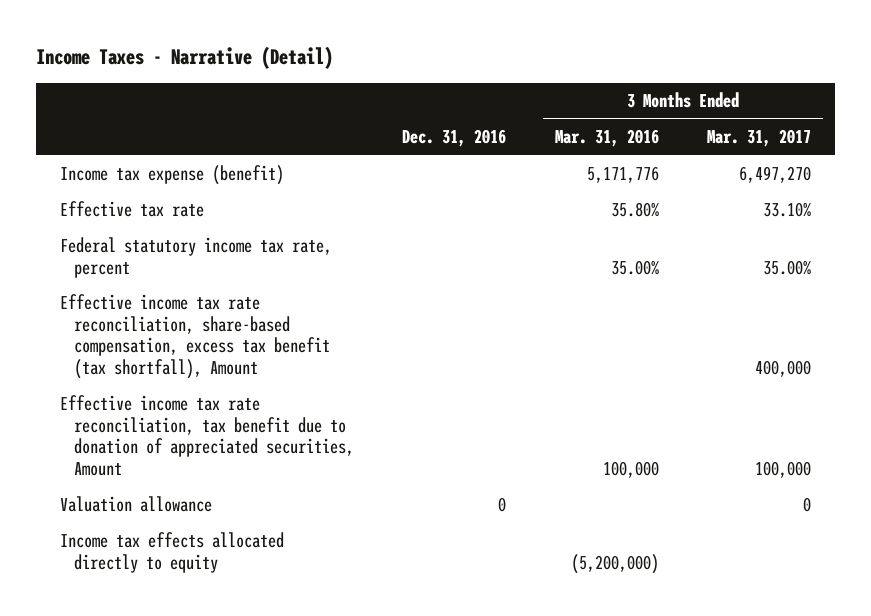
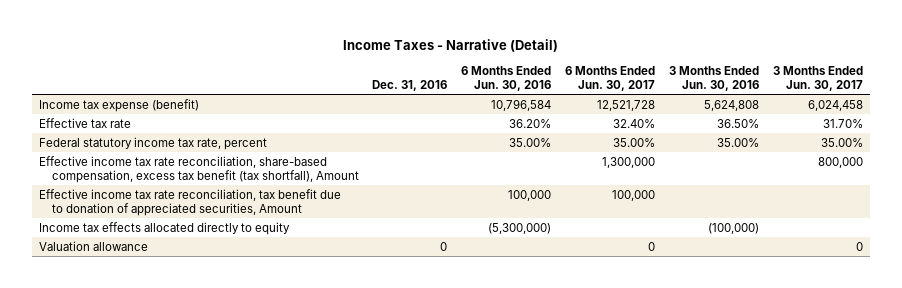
- | Dec. 31, 2016 | 3 Months Ended Mar. 31, 2016 | 3 Months Ended Mar. 31, 2017
+ | Dec. 31, 2016 | 6 Months Ended Jun. 30, 2016 | 6 Months Ended Jun. 30, 2017 | 3 Months Ended Jun. 30, 2016 | 3 Months Ended Jun. 30, 2017
moved down: Valuation allowance | 0 | | 0 | | 0

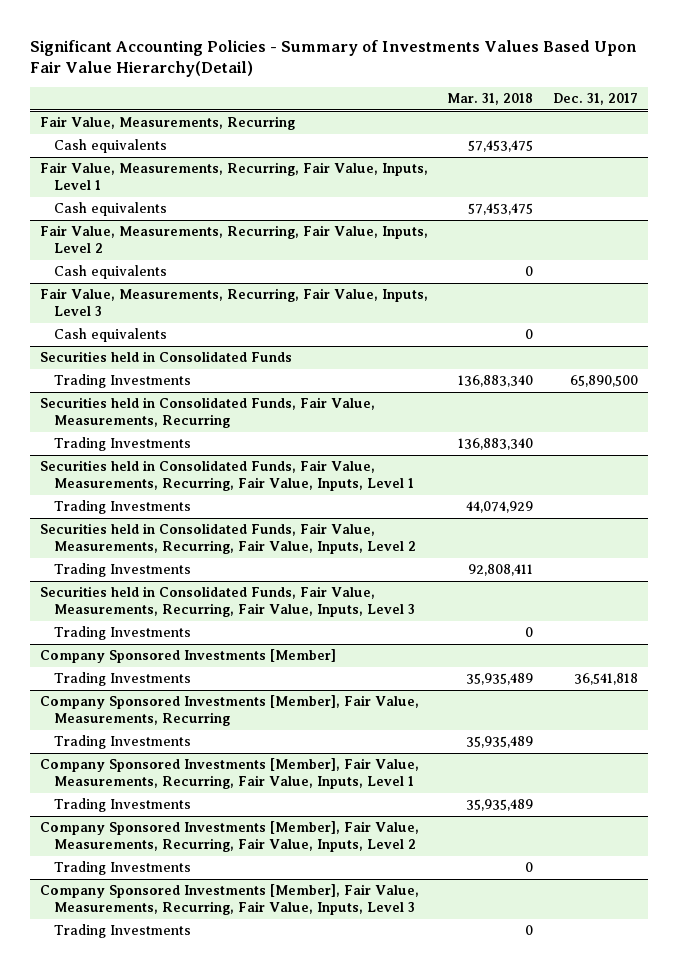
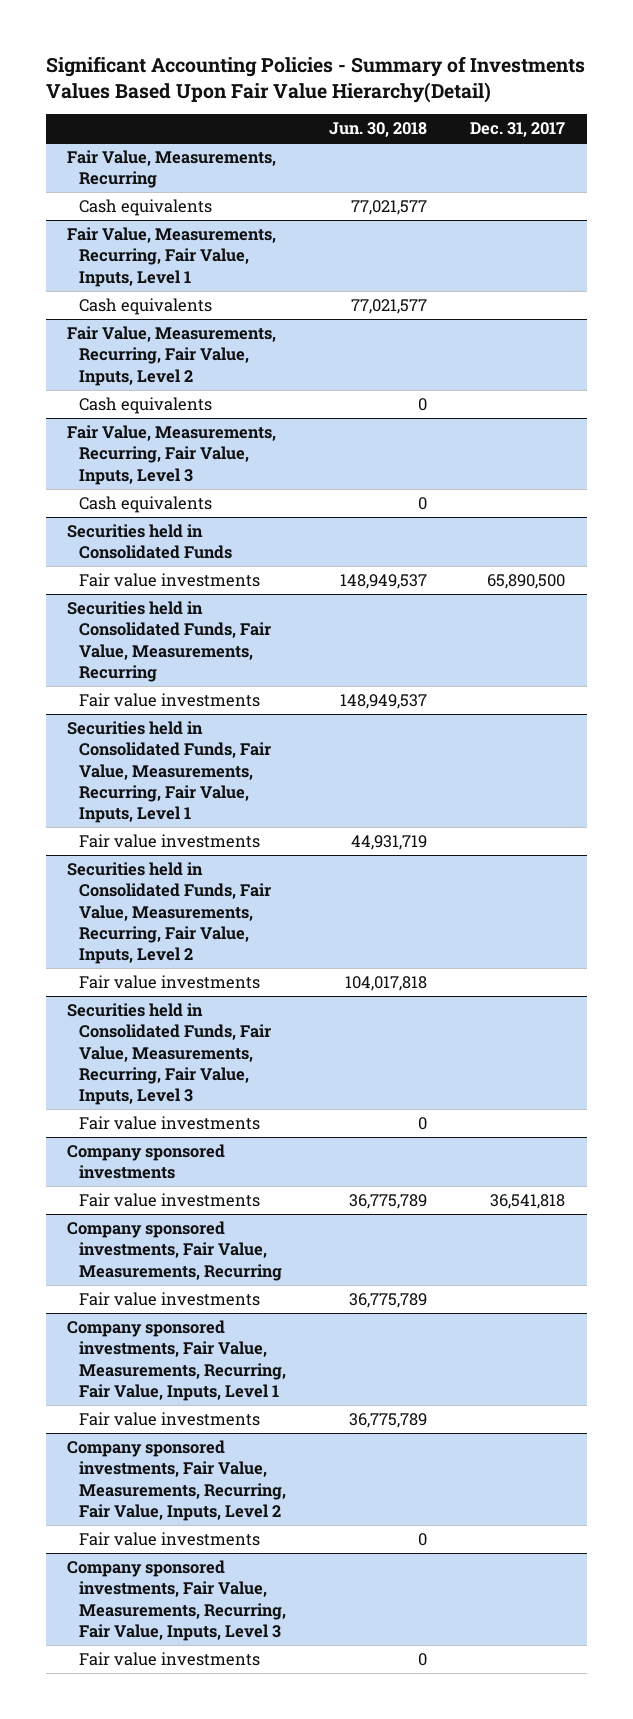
- | Mar. 31, 2018 | Dec. 31, 2017
+ | Jun. 30, 2018 | Dec. 31, 2017
@ Securities held in Consolidated Funds
- Trading Investments | 136,883,340 | 65,890,500
+ Fair value investments | 148,949,537 | 65,890,500
@ Securities held in Consolidated Funds, Fair Value, Measurements, Recurring
- Trading Investments | 136,883,340 |
+ Fair value investments | 148,949,537 |
@ Securities held in Consolidated Funds, Fair Value, Measurements, Recurring, Fair Value, Inputs, Level 1
- Trading Investments | 44,074,929 |
+ Fair value investments | 44,931,719 |
@ Securities held in Consolidated Funds, Fair Value, Measurements, Recurring, Fair Value, Inputs, Level 2
- Trading Investments | 92,808,411 |
+ Fair value investments | 104,017,818 |
@ Securities held in Consolidated Funds, Fair Value, Measurements, Recurring, Fair Value, Inputs, Level 3
- Trading Investments | 0 |
- Company Sponsored Investments [Member]
- Trading Investments | 35,935,489 | 36,541,818
- Company Sponsored Investments [Member], Fair Value, Measurements, Recurring
- Trading Investments | 35,935,489 |
- Company Sponsored Investments [Member], Fair Value, Measurements, Recurring, Fair Value, Inputs, Level 1
- Trading Investments | 35,935,489 |
- Company Sponsored Investments [Member], Fair Value, Measurements, Recurring, Fair Value, Inputs, Level 2
- Trading Investments | 0 |
- Company Sponsored Investments [Member], Fair Value, Measurements, Recurring, Fair Value, Inputs, Level 3
- Trading Investments | 0 |
@ Securities held in Consolidated Funds, Fair Value, Measurements, Recurring, Fair Value, Inputs, Level 3
+ Fair value investments | 0 |
+ Company sponsored investments
+ Fair value investments | 36,775,789 | 36,541,818
+ Company sponsored investments, Fair Value, Measurements, Recurring
+ Fair value investments | 36,775,789 |
+ Company sponsored investments, Fair Value, Measurements, Recurring, Fair Value, Inputs, Level 1
+ Fair value investments | 36,775,789 |
+ Company sponsored investments, Fair Value, Measurements, Recurring, Fair Value, Inputs, Level 2
+ Fair value investments | 0 |
+ Company sponsored investments, Fair Value, Measurements, Recurring, Fair Value, Inputs, Level 3
+ Fair value investments | 0 |

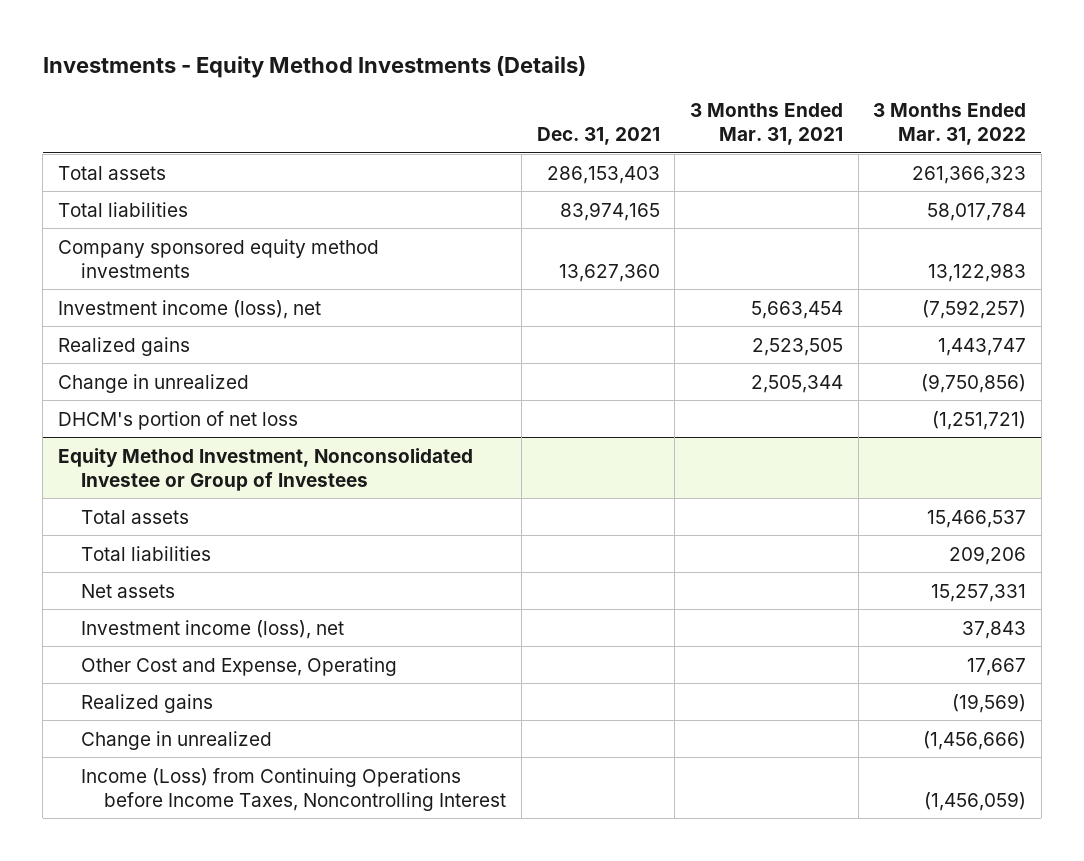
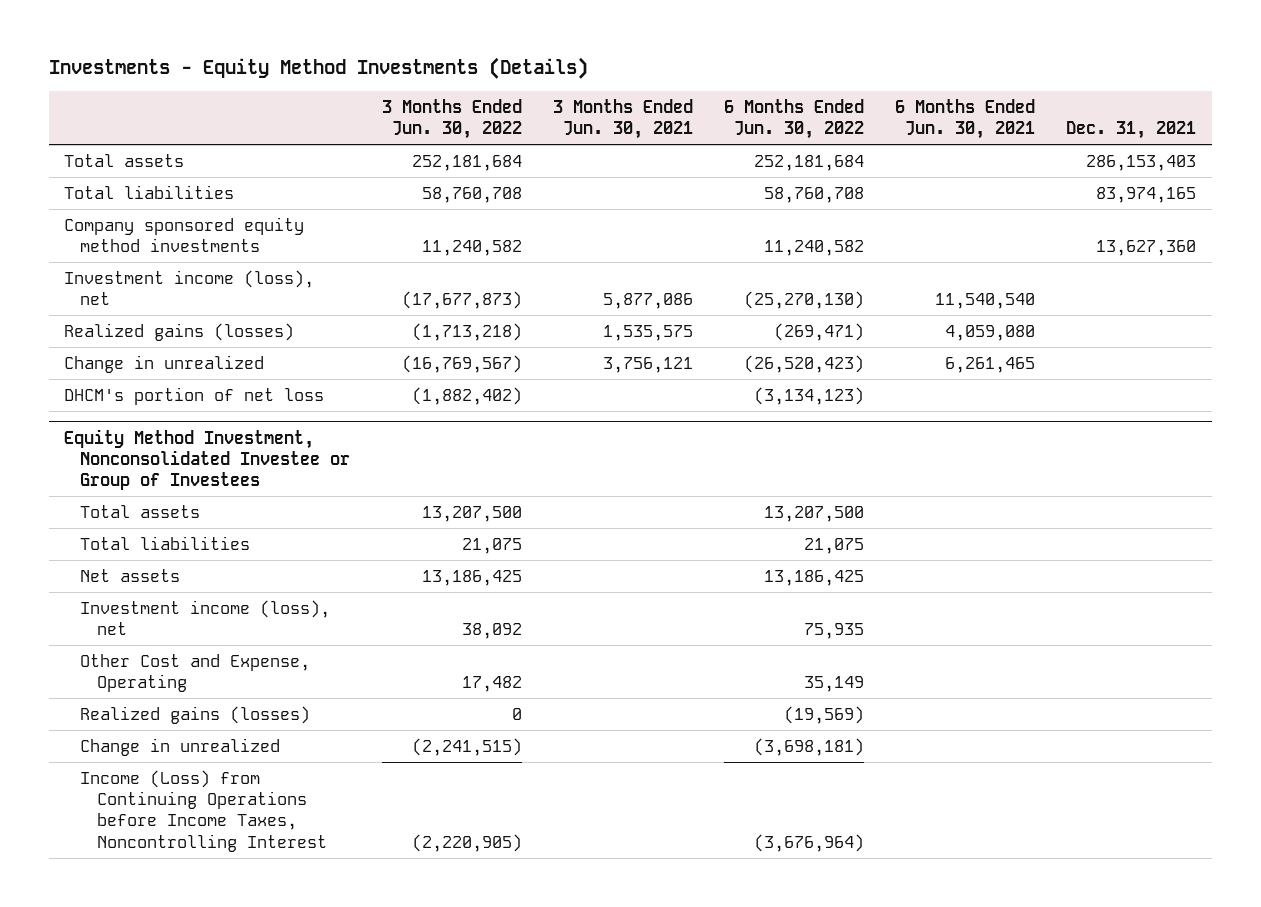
- | Dec. 31, 2021 | 3 Months Ended Mar. 31, 2021 | 3 Months Ended Mar. 31, 2022
+ | 3 Months Ended Jun. 30, 2022 | 3 Months Ended Jun. 30, 2021 | 6 Months Ended Jun. 30, 2022 | 6 Months Ended Jun. 30, 2021 | Dec. 31, 2021
- Realized gains | | 2,523,505 | 1,443,747
+ Realized gains (losses) | (1,713,218) | 1,535,575 | (269,471) | 4,059,080 |
@ Equity Method Investment, Nonconsolidated Investee or Group of Investees
- Realized gains | | | (19,569)
+ Realized gains (losses) | 0 | | (19,569) | |

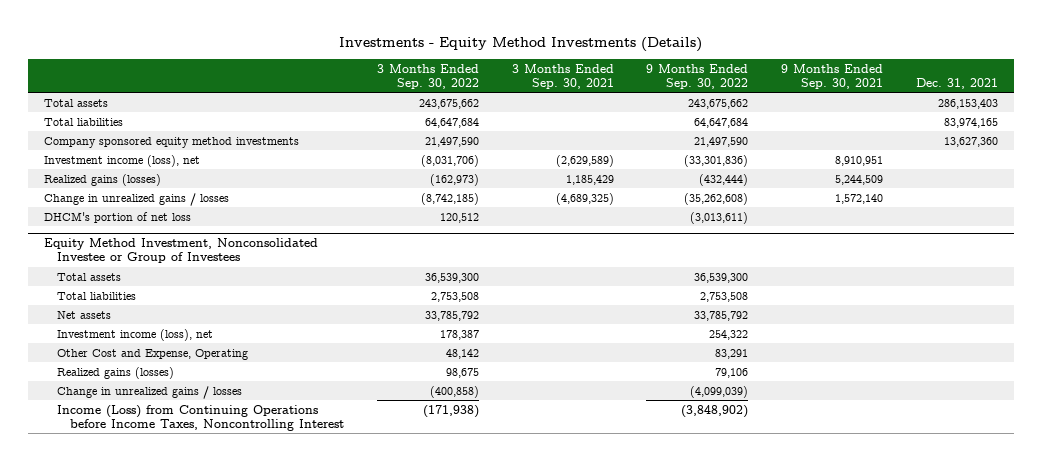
- | 3 Months Ended Jun. 30, 2022 | 3 Months Ended Jun. 30, 2021 | 6 Months Ended Jun. 30, 2022 | 6 Months Ended Jun. 30, 2021 | Dec. 31, 2021
+ | 3 Months Ended Sep. 30, 2022 | 3 Months Ended Sep. 30, 2021 | 9 Months Ended Sep. 30, 2022 | 9 Months Ended Sep. 30, 2021 | Dec. 31, 2021
- Change in unrealized | (16,769,567) | 3,756,121 | (26,520,423) | 6,261,465 |
+ Change in unrealized gains / losses | (8,742,185) | (4,689,325) | (35,262,608) | 1,572,140 |
@ Equity Method Investment, Nonconsolidated Investee or Group of Investees
- Change in unrealized | (2,241,515) | | (3,698,181) | |
+ Change in unrealized gains / losses | (400,858) | | (4,099,039) | |

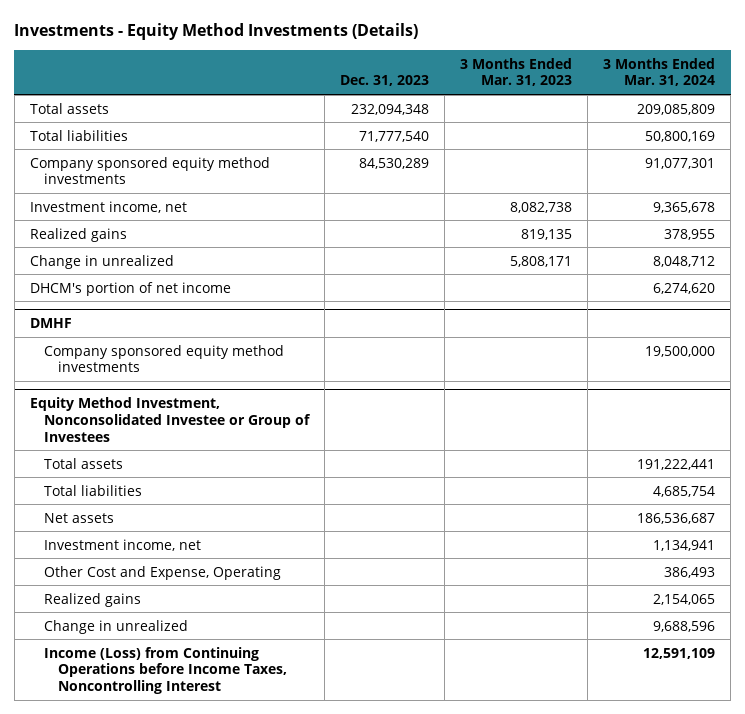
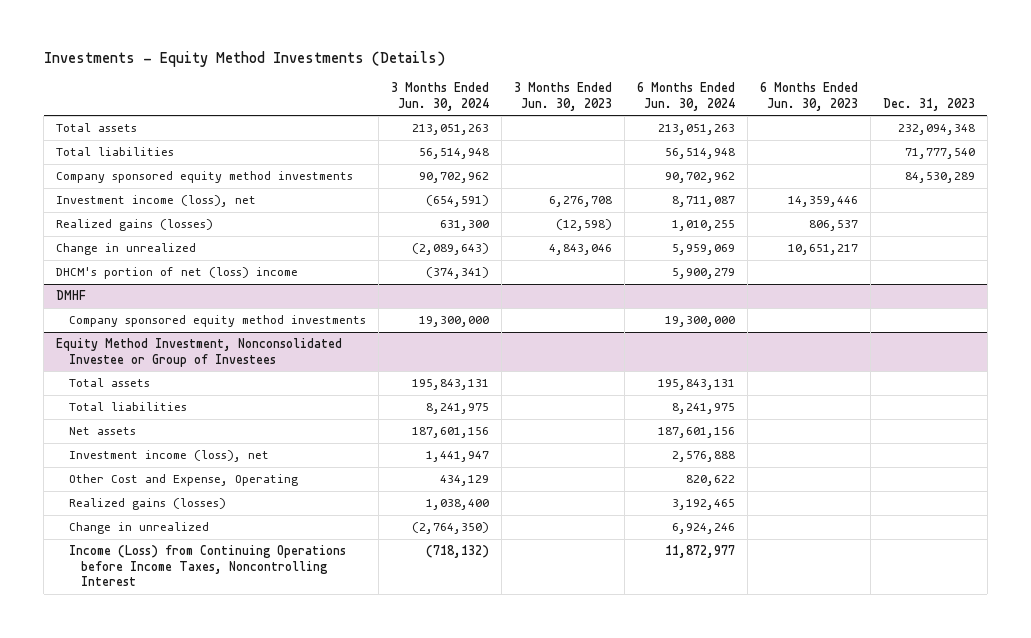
- | Dec. 31, 2023 | 3 Months Ended Mar. 31, 2023 | 3 Months Ended Mar. 31, 2024
+ | 3 Months Ended Jun. 30, 2024 | 3 Months Ended Jun. 30, 2023 | 6 Months Ended Jun. 30, 2024 | 6 Months Ended Jun. 30, 2023 | Dec. 31, 2023
- Investment income, net | | 8,082,738 | 9,365,678
- Realized gains | | 819,135 | 378,955
+ Investment income (loss), net | (654,591) | 6,276,708 | 8,711,087 | 14,359,446 |
+ Realized gains (losses) | 631,300 | (12,598) | 1,010,255 | 806,537 |
- DHCM's portion of net income | | | 6,274,620
+ DHCM's portion of net (loss) income | (374,341) | | 5,900,279 | |
@ Equity Method Investment, Nonconsolidated Investee or Group of Investees
- Investment income, net | | | 1,134,941
+ Investment income (loss), net | 1,441,947 | | 2,576,888 | |
- Realized gains | | | 2,154,065
+ Realized gains (losses) | 1,038,400 | | 3,192,465 | |

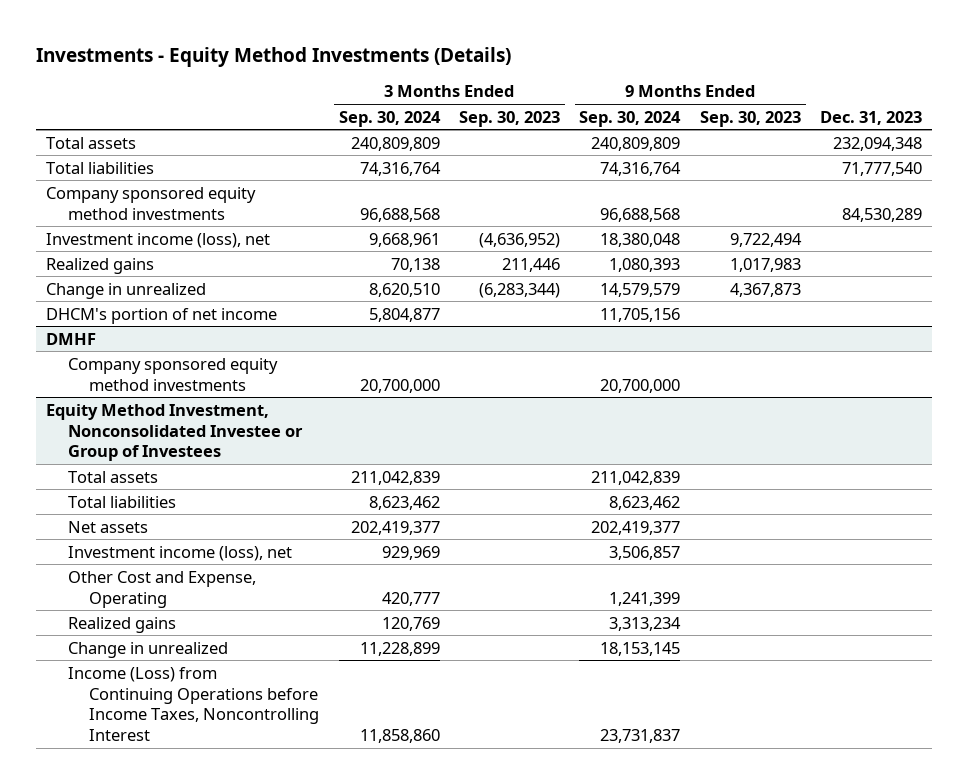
- | 3 Months Ended Jun. 30, 2024 | 3 Months Ended Jun. 30, 2023 | 6 Months Ended Jun. 30, 2024 | 6 Months Ended Jun. 30, 2023 | Dec. 31, 2023
+ | 3 Months Ended Sep. 30, 2024 | 3 Months Ended Sep. 30, 2023 | 9 Months Ended Sep. 30, 2024 | 9 Months Ended Sep. 30, 2023 | Dec. 31, 2023
- Realized gains (losses) | 631,300 | (12,598) | 1,010,255 | 806,537 |
+ Realized gains | 70,138 | 211,446 | 1,080,393 | 1,017,983 |
- DHCM's portion of net (loss) income | (374,341) | | 5,900,279 | |
+ DHCM's portion of net income | 5,804,877 | | 11,705,156 | |
@ Equity Method Investment, Nonconsolidated Investee or Group of Investees
- Realized gains (losses) | 1,038,400 | | 3,192,465 | |
+ Realized gains | 120,769 | | 3,313,234 | |

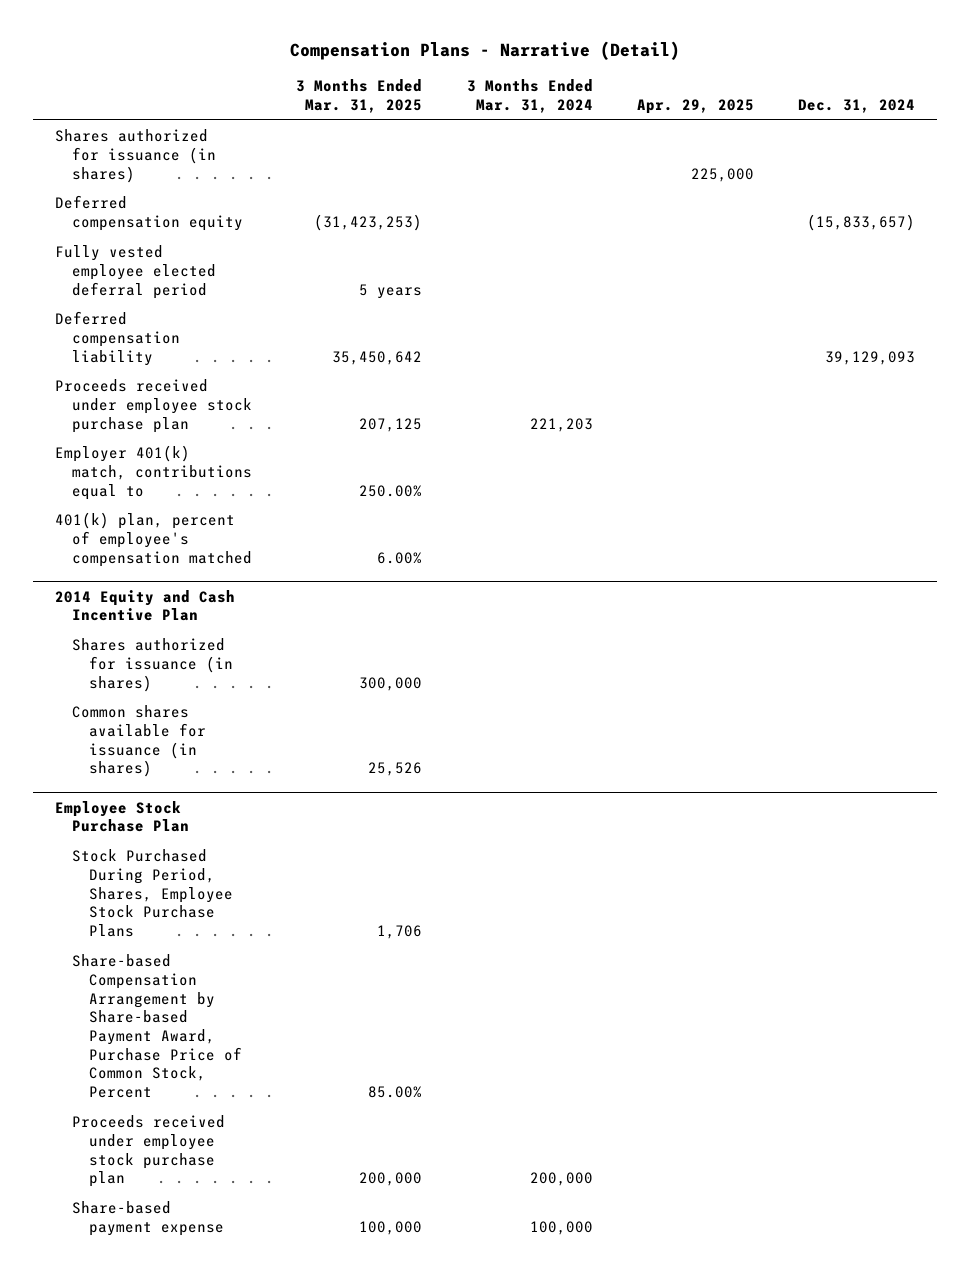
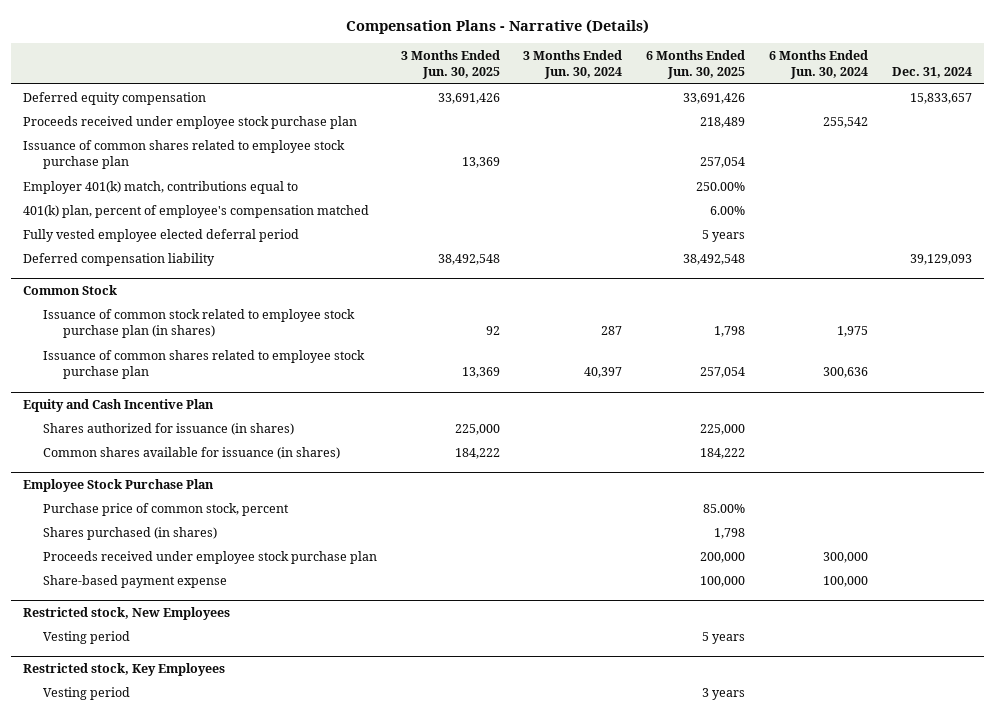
- Compensation Plans - Narrative (Detail)
+ Compensation Plans - Narrative (Details)
- | 3 Months Ended Mar. 31, 2025 | 3 Months Ended Mar. 31, 2024 | Apr. 29, 2025 | Dec. 31, 2024
+ | 3 Months Ended Jun. 30, 2025 | 3 Months Ended Jun. 30, 2024 | 6 Months Ended Jun. 30, 2025 | 6 Months Ended Jun. 30, 2024 | Dec. 31, 2024
- Shares authorized for issuance (in shares) | | | 225,000 |
- Deferred compensation equity | (31,423,253) | | | (15,833,657)
+ Deferred equity compensation | 33,691,426 | | 33,691,426 | | 15,833,657
+ Issuance of common shares related to employee stock purchase plan | 13,369 | | 257,054 | |
- 2014 Equity and Cash Incentive Plan
moved down: Fully vested employee elected deferral period | | | 5 years | |
moved down: Deferred compensation liability | 38,492,548 | | 38,492,548 | | 39,129,093
+ Common Stock
+ Issuance of common stock related to employee stock purchase plan (in shares) | 92 | 287 | 1,798 | 1,975 |
+ Issuance of common shares related to employee stock purchase plan | 13,369 | 40,397 | 257,054 | 300,636 |
+ Equity and Cash Incentive Plan
@ Employee Stock Purchase Plan
- Stock Purchased During Period, Shares, Employee Stock Purchase Plans | 1,706 | | |
- Share-based Compensation Arrangement by Share-based Payment Award, Purchase Price of Common Stock, Percent | 85.00% | | |
+ Purchase price of common stock, percent | | | 85.00% | |
+ Shares purchased (in shares) | | | 1,798 | |
+ Restricted stock, New Employees
+ Vesting period | | | 5 years | |
+ Restricted stock, Key Employees
+ Vesting period | | | 3 years | |

